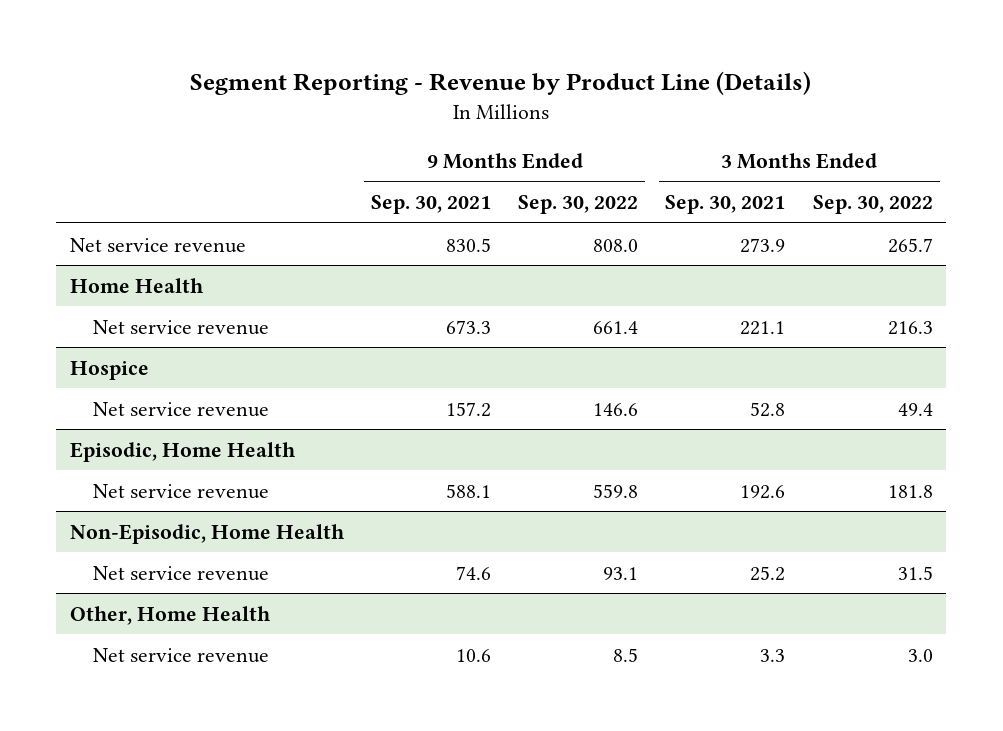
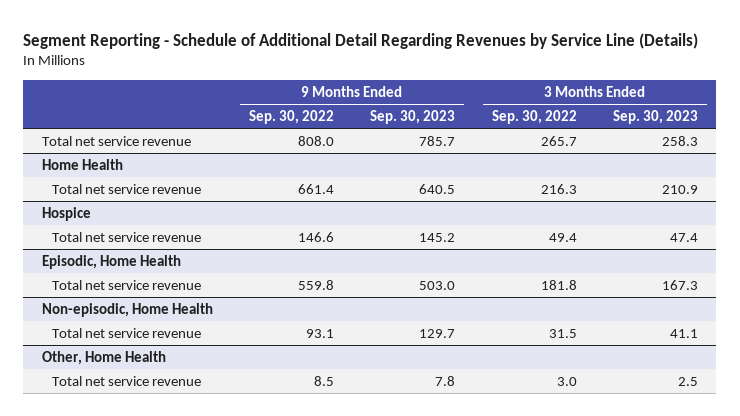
- Segment Reporting - Revenue by Product Line (Details)
+ Segment Reporting - Schedule of Additional Detail Regarding Revenues by Service Line (Details)
- | 9 Months Ended Sep. 30, 2021 | 9 Months Ended Sep. 30, 2022 | 3 Months Ended Sep. 30, 2021 | 3 Months Ended Sep. 30, 2022
+ | 9 Months Ended Sep. 30, 2022 | 9 Months Ended Sep. 30, 2023 | 3 Months Ended Sep. 30, 2022 | 3 Months Ended Sep. 30, 2023
- Net service revenue | 830.5 | 808.0 | 273.9 | 265.7
+ Total net service revenue | 808.0 | 785.7 | 265.7 | 258.3
@ Home Health
- Net service revenue | 673.3 | 661.4 | 221.1 | 216.3
+ Total net service revenue | 661.4 | 640.5 | 216.3 | 210.9
@ Hospice
- Net service revenue | 157.2 | 146.6 | 52.8 | 49.4
+ Total net service revenue | 146.6 | 145.2 | 49.4 | 47.4
@ Episodic, Home Health
- Net service revenue | 588.1 | 559.8 | 192.6 | 181.8
- Non-Episodic, Home Health
- Net service revenue | 74.6 | 93.1 | 25.2 | 31.5
@ Episodic, Home Health
+ Total net service revenue | 559.8 | 503.0 | 181.8 | 167.3
+ Non-episodic, Home Health
+ Total net service revenue | 93.1 | 129.7 | 31.5 | 41.1
@ Other, Home Health
- Net service revenue | 10.6 | 8.5 | 3.3 | 3.0
+ Total net service revenue | 8.5 | 7.8 | 3.0 | 2.5

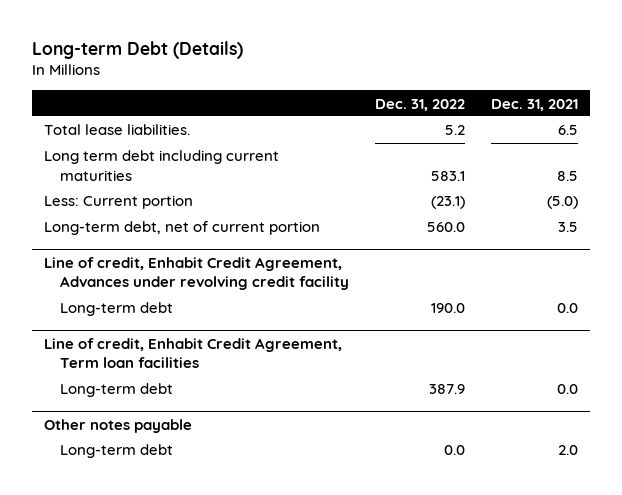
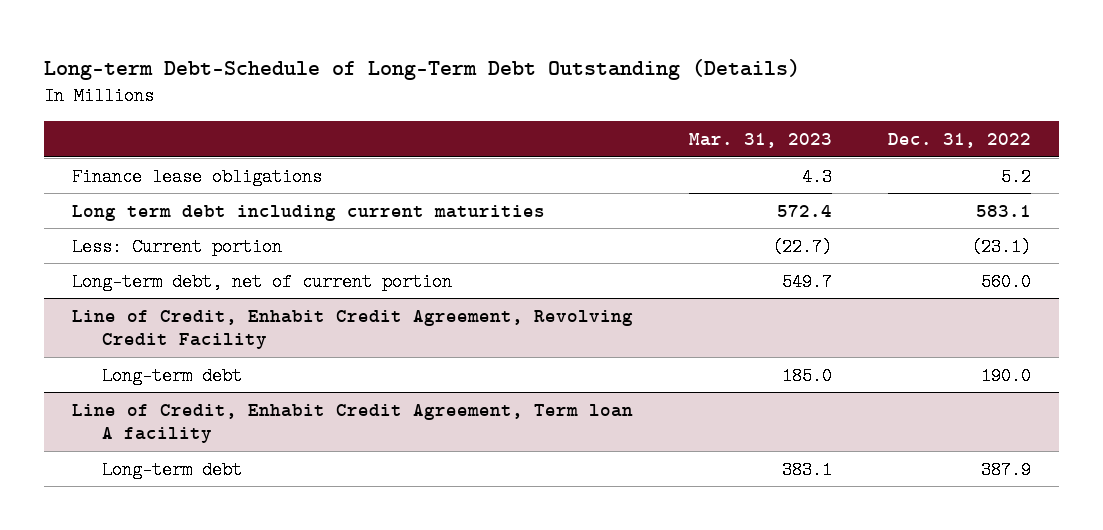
- Long-term Debt (Details)
+ Long-term Debt-Schedule of Long-Term Debt Outstanding (Details)
- | Dec. 31, 2022 | Dec. 31, 2021
+ | Mar. 31, 2023 | Dec. 31, 2022
- Total lease liabilities. | 5.2 | 6.5
+ Finance lease obligations | 4.3 | 5.2
- Line of credit, Enhabit Credit Agreement, Advances under revolving credit facility
+ Line of Credit, Enhabit Credit Agreement, Revolving Credit Facility
- Line of credit, Enhabit Credit Agreement, Term loan facilities
+ Line of Credit, Enhabit Credit Agreement, Term loan A facility
- Other notes payable
- Long-term debt | 0.0 | 2.0

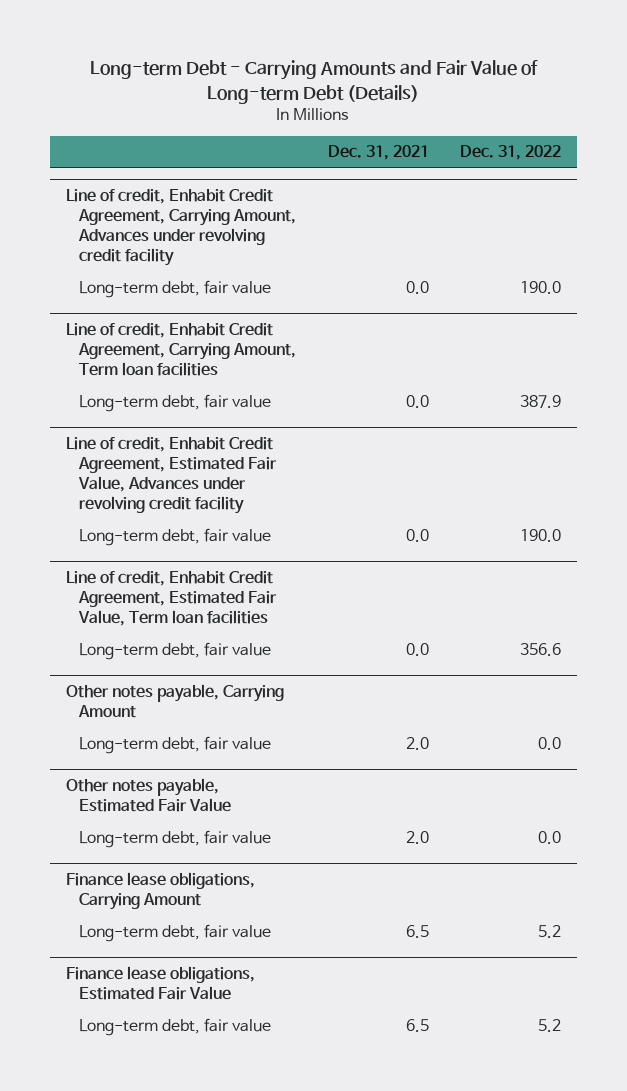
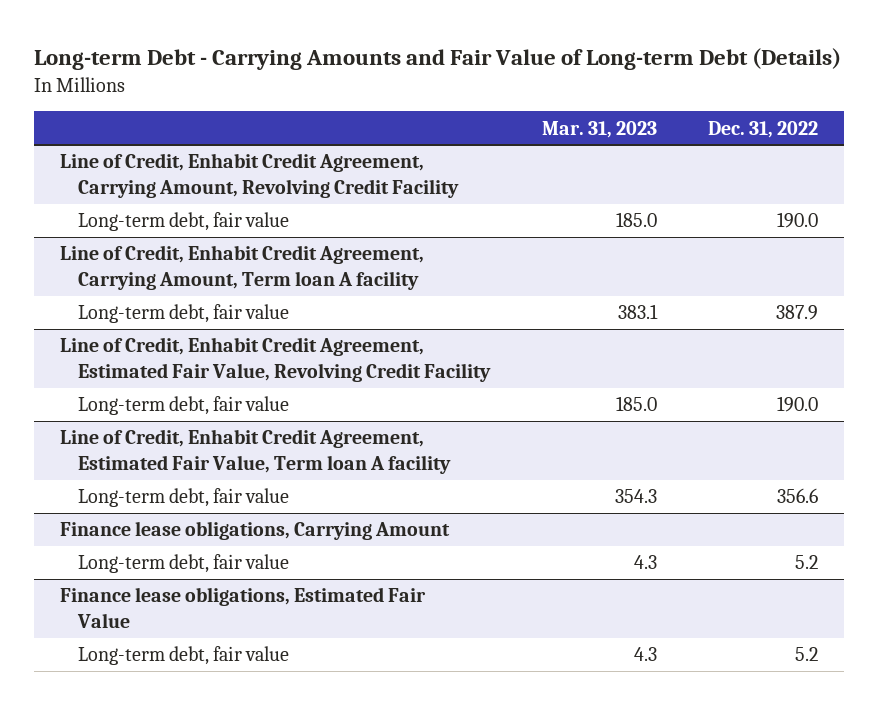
- | Dec. 31, 2021 | Dec. 31, 2022
+ | Mar. 31, 2023 | Dec. 31, 2022
- Line of credit, Enhabit Credit Agreement, Carrying Amount, Advances under revolving credit facility
+ Line of Credit, Enhabit Credit Agreement, Carrying Amount, Revolving Credit Facility
- Line of credit, Enhabit Credit Agreement, Carrying Amount, Term loan facilities
+ Line of Credit, Enhabit Credit Agreement, Carrying Amount, Term loan A facility
- Line of credit, Enhabit Credit Agreement, Estimated Fair Value, Advances under revolving credit facility
+ Line of Credit, Enhabit Credit Agreement, Estimated Fair Value, Revolving Credit Facility
- Line of credit, Enhabit Credit Agreement, Estimated Fair Value, Term loan facilities
+ Line of Credit, Enhabit Credit Agreement, Estimated Fair Value, Term loan A facility
- Other notes payable, Carrying Amount
- Long-term debt, fair value | 2.0 | 0.0
- Other notes payable, Estimated Fair Value
- Long-term debt, fair value | 2.0 | 0.0

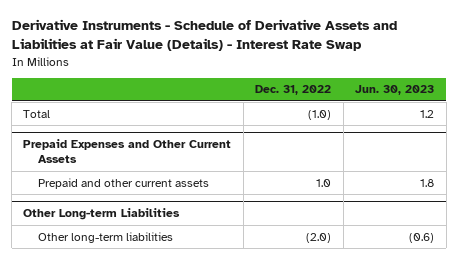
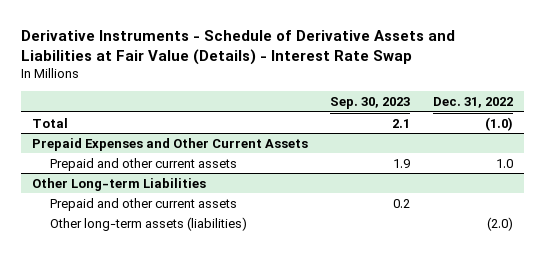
- | Dec. 31, 2022 | Jun. 30, 2023
+ | Sep. 30, 2023 | Dec. 31, 2022
@ Other Long-term Liabilities
- Other long-term liabilities | (2.0) | (0.6)
+ Prepaid and other current assets | 0.2 |
+ Other long-term assets (liabilities) | | (2.0)

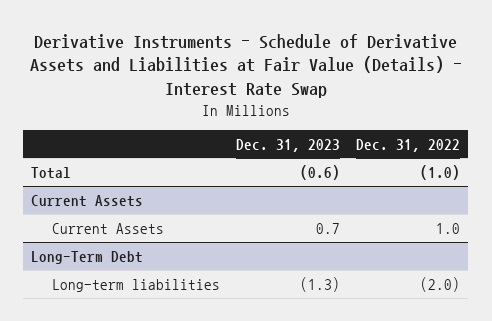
- | Sep. 30, 2023 | Dec. 31, 2022
+ | Dec. 31, 2023 | Dec. 31, 2022
- Prepaid Expenses and Other Current Assets
- Prepaid and other current assets | 1.9 | 1.0
- Other Long-term Liabilities
- Prepaid and other current assets | 0.2 |
- Other long-term assets (liabilities) | | (2.0)
+ Current Assets
+ Current Assets | 0.7 | 1.0
+ Long-Term Debt
+ Long-term liabilities | (1.3) | (2.0)

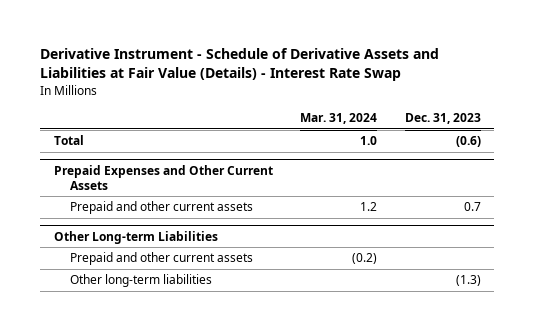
- Derivative Instruments - Schedule of Derivative Assets and Liabilities at Fair Value (Details) - Interest Rate Swap
+ Derivative Instrument - Schedule of Derivative Assets and Liabilities at Fair Value (Details) - Interest Rate Swap
- | Dec. 31, 2023 | Dec. 31, 2022
+ | Mar. 31, 2024 | Dec. 31, 2023
- Current Assets
- Current Assets | 0.7 | 1.0
- Long-Term Debt
- Long-term liabilities | (1.3) | (2.0)
+ Prepaid Expenses and Other Current Assets
+ Prepaid and other current assets | 1.2 | 0.7
+ Other Long-term Liabilities
+ Prepaid and other current assets | (0.2) |
+ Other long-term liabilities | | (1.3)

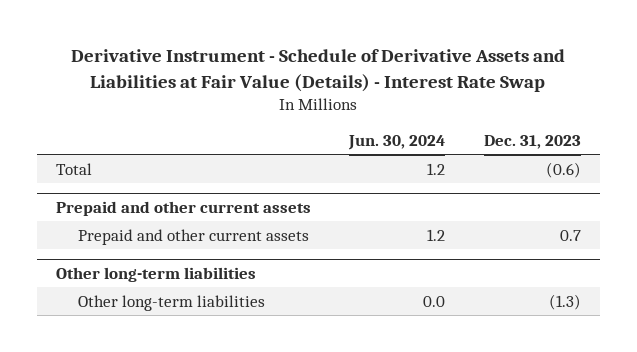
- | Mar. 31, 2024 | Dec. 31, 2023
+ | Jun. 30, 2024 | Dec. 31, 2023
- Prepaid Expenses and Other Current Assets
+ Prepaid and other current assets
- Other Long-term Liabilities
- Prepaid and other current assets | (0.2) |
+ Other long-term liabilities

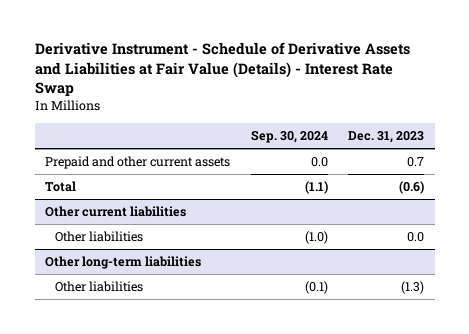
- | Jun. 30, 2024 | Dec. 31, 2023
+ | Sep. 30, 2024 | Dec. 31, 2023
- Prepaid and other current assets
moved down: Total | (1.1) | (0.6)
+ Other current liabilities
+ Other liabilities | (1.0) | 0.0
@ Other long-term liabilities
- Other long-term liabilities | 0.0 | (1.3)
+ Other liabilities | (0.1) | (1.3)

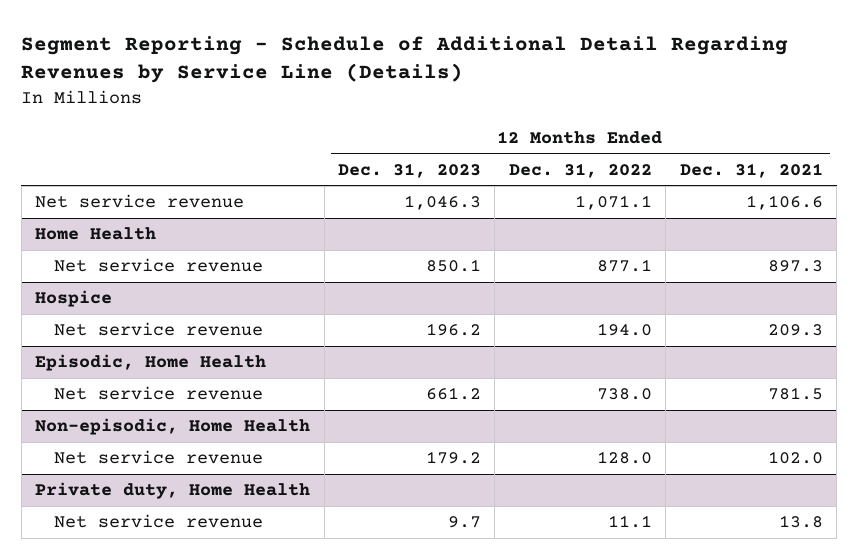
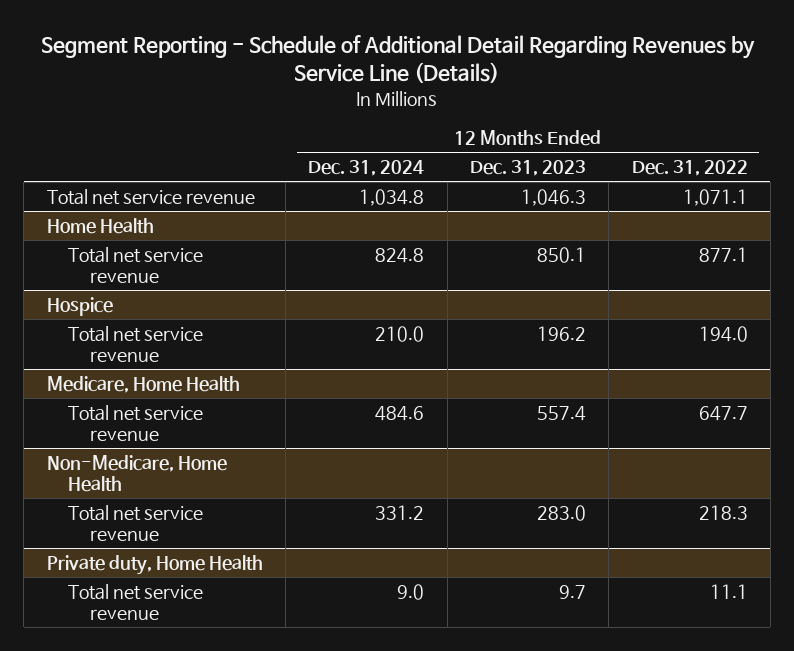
- | 12 Months Ended Dec. 31, 2023 | 12 Months Ended Dec. 31, 2022 | 12 Months Ended Dec. 31, 2021
+ | 12 Months Ended Dec. 31, 2024 | 12 Months Ended Dec. 31, 2023 | 12 Months Ended Dec. 31, 2022
- Net service revenue | 1,046.3 | 1,071.1 | 1,106.6
+ Total net service revenue | 1,034.8 | 1,046.3 | 1,071.1
@ Home Health
- Net service revenue | 850.1 | 877.1 | 897.3
+ Total net service revenue | 824.8 | 850.1 | 877.1
@ Hospice
- Net service revenue | 196.2 | 194.0 | 209.3
- Episodic, Home Health
- Net service revenue | 661.2 | 738.0 | 781.5
- Non-episodic, Home Health
- Net service revenue | 179.2 | 128.0 | 102.0
@ Hospice
+ Total net service revenue | 210.0 | 196.2 | 194.0
+ Medicare, Home Health
+ Total net service revenue | 484.6 | 557.4 | 647.7
+ Non-Medicare, Home Health
+ Total net service revenue | 331.2 | 283.0 | 218.3
@ Private duty, Home Health
- Net service revenue | 9.7 | 11.1 | 13.8
+ Total net service revenue | 9.0 | 9.7 | 11.1

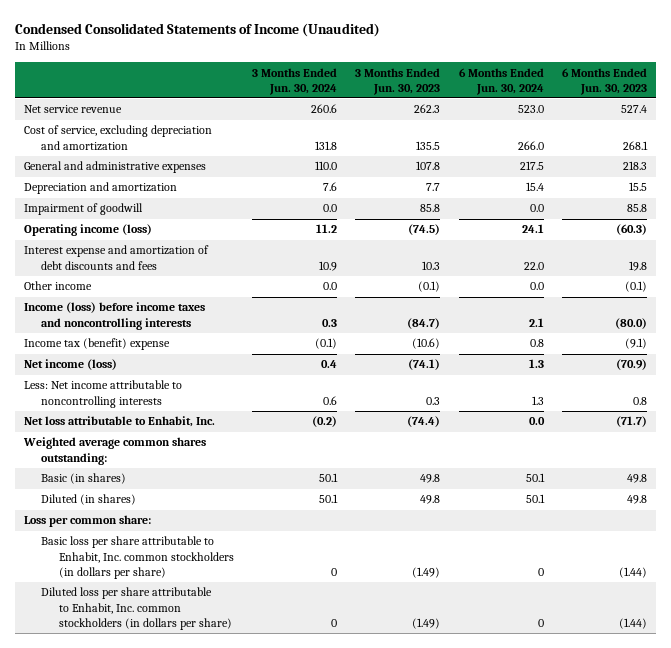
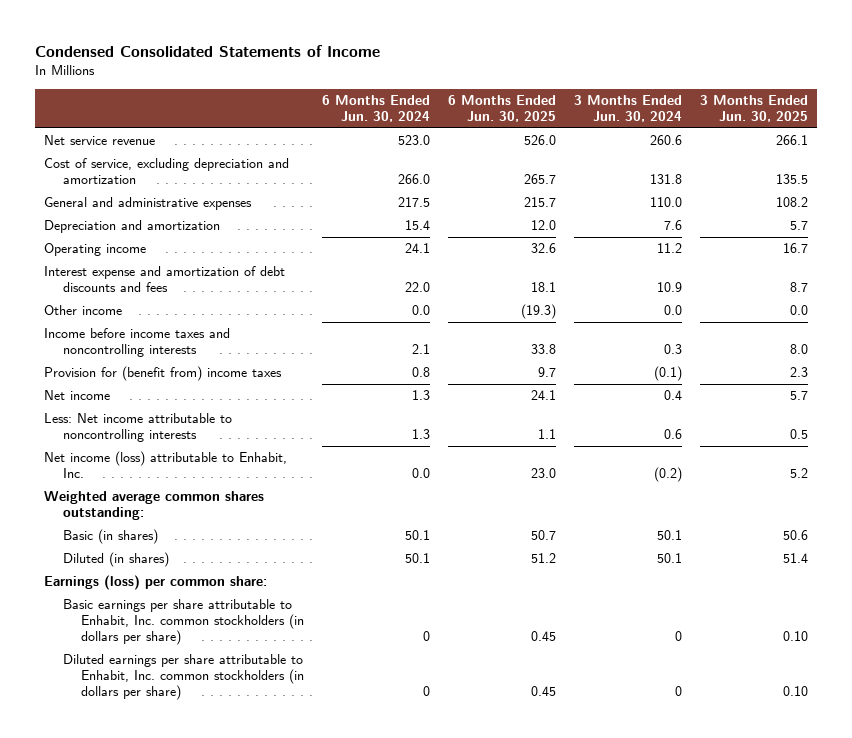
- Condensed Consolidated Statements of Income (Unaudited)
+ Condensed Consolidated Statements of Income
- | 3 Months Ended Jun. 30, 2024 | 3 Months Ended Jun. 30, 2023 | 6 Months Ended Jun. 30, 2024 | 6 Months Ended Jun. 30, 2023
+ | 6 Months Ended Jun. 30, 2024 | 6 Months Ended Jun. 30, 2025 | 3 Months Ended Jun. 30, 2024 | 3 Months Ended Jun. 30, 2025
- Impairment of goodwill | 0.0 | 85.8 | 0.0 | 85.8
- Operating income (loss) | 11.2 | (74.5) | 24.1 | (60.3)
+ Operating income | 24.1 | 32.6 | 11.2 | 16.7
- Income (loss) before income taxes and noncontrolling interests | 0.3 | (84.7) | 2.1 | (80.0)
- Income tax (benefit) expense | (0.1) | (10.6) | 0.8 | (9.1)
- Net income (loss) | 0.4 | (74.1) | 1.3 | (70.9)
+ Income before income taxes and noncontrolling interests | 2.1 | 33.8 | 0.3 | 8.0
+ Provision for (benefit from) income taxes | 0.8 | 9.7 | (0.1) | 2.3
+ Net income | 1.3 | 24.1 | 0.4 | 5.7
- Net loss attributable to Enhabit, Inc. | (0.2) | (74.4) | 0.0 | (71.7)
+ Net income (loss) attributable to Enhabit, Inc. | 0.0 | 23.0 | (0.2) | 5.2
- Loss per common share:
- Basic loss per share attributable to Enhabit, Inc. common stockholders (in dollars per share) | 0 | (1.49) | 0 | (1.44)
- Diluted loss per share attributable to Enhabit, Inc. common stockholders (in dollars per share) | 0 | (1.49) | 0 | (1.44)
+ Earnings (loss) per common share:
+ Basic earnings per share attributable to Enhabit, Inc. common stockholders (in dollars per share) | 0 | 0.45 | 0 | 0.10
+ Diluted earnings per share attributable to Enhabit, Inc. common stockholders (in dollars per share) | 0 | 0.45 | 0 | 0.10

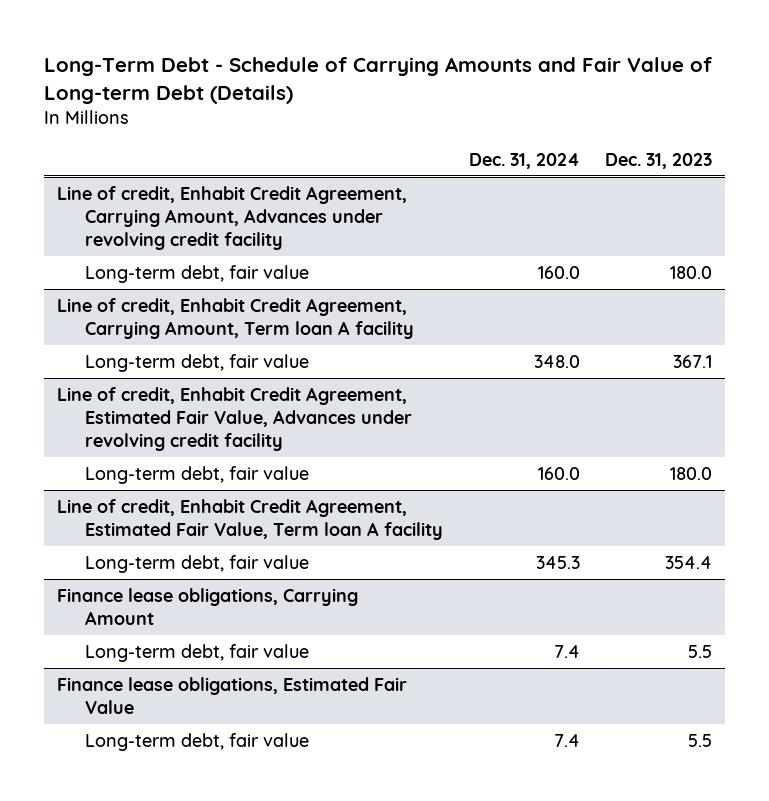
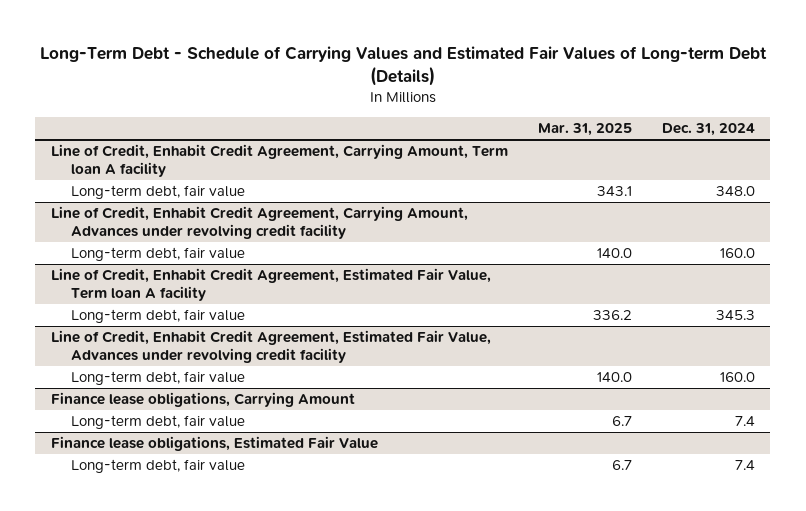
- Long-Term Debt - Schedule of Carrying Amounts and Fair Value of Long-term Debt (Details)
+ Long-Term Debt - Schedule of Carrying Values and Estimated Fair Values of Long-term Debt (Details)
- | Dec. 31, 2024 | Dec. 31, 2023
+ | Mar. 31, 2025 | Dec. 31, 2024
- Line of credit, Enhabit Credit Agreement, Carrying Amount, Advances under revolving credit facility
- Long-term debt, fair value | 160.0 | 180.0
- Line of credit, Enhabit Credit Agreement, Carrying Amount, Term loan A facility
+ Line of Credit, Enhabit Credit Agreement, Carrying Amount, Term loan A facility
- Line of credit, Enhabit Credit Agreement, Estimated Fair Value, Advances under revolving credit facility
+ Line of Credit, Enhabit Credit Agreement, Carrying Amount, Advances under revolving credit facility
- Line of credit, Enhabit Credit Agreement, Estimated Fair Value, Term loan A facility
+ Line of Credit, Enhabit Credit Agreement, Estimated Fair Value, Term loan A facility
+ Line of Credit, Enhabit Credit Agreement, Estimated Fair Value, Advances under revolving credit facility
+ Long-term debt, fair value | 140.0 | 160.0

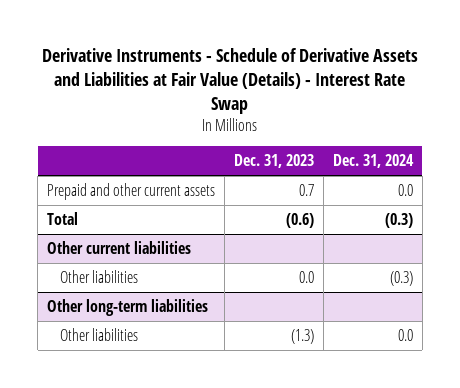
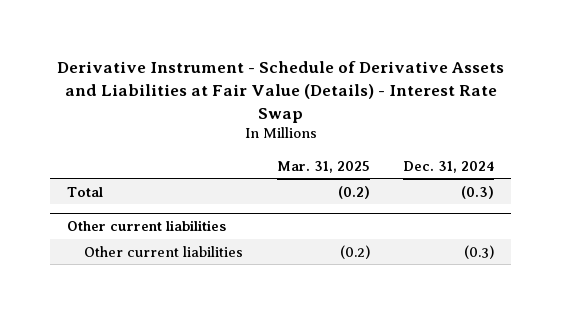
- Derivative Instruments - Schedule of Derivative Assets and Liabilities at Fair Value (Details) - Interest Rate Swap
+ Derivative Instrument - Schedule of Derivative Assets and Liabilities at Fair Value (Details) - Interest Rate Swap
- | Dec. 31, 2023 | Dec. 31, 2024
+ | Mar. 31, 2025 | Dec. 31, 2024
- Prepaid and other current assets | 0.7 | 0.0
@ Other current liabilities
- Other liabilities | 0.0 | (0.3)
- Other long-term liabilities
- Other liabilities | (1.3) | 0.0
@ Other current liabilities
+ Other current liabilities | (0.2) | (0.3)

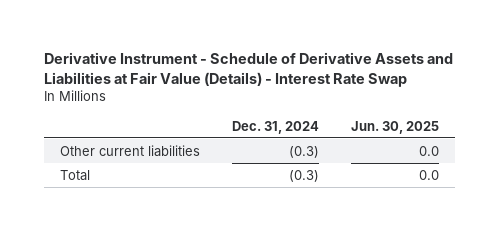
- | Mar. 31, 2025 | Dec. 31, 2024
+ | Dec. 31, 2024 | Jun. 30, 2025
- Other current liabilities
moved down: Total | (0.3) | 0.0

